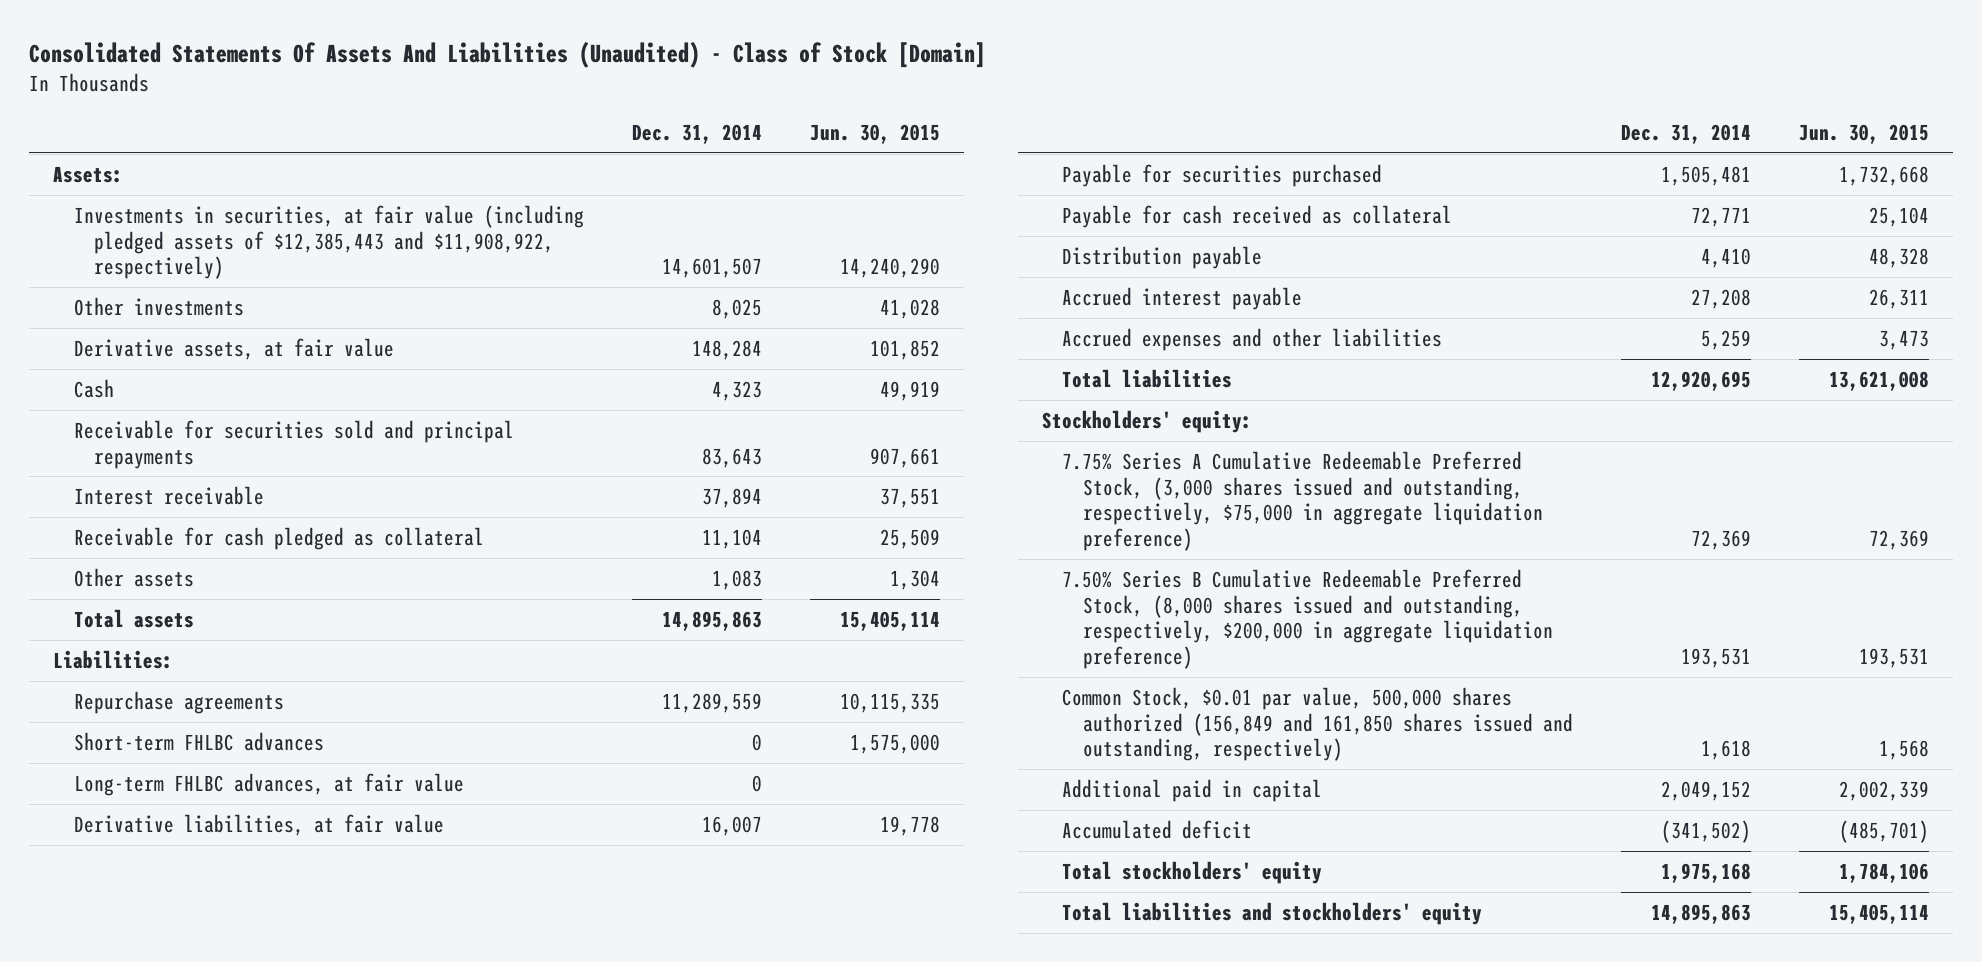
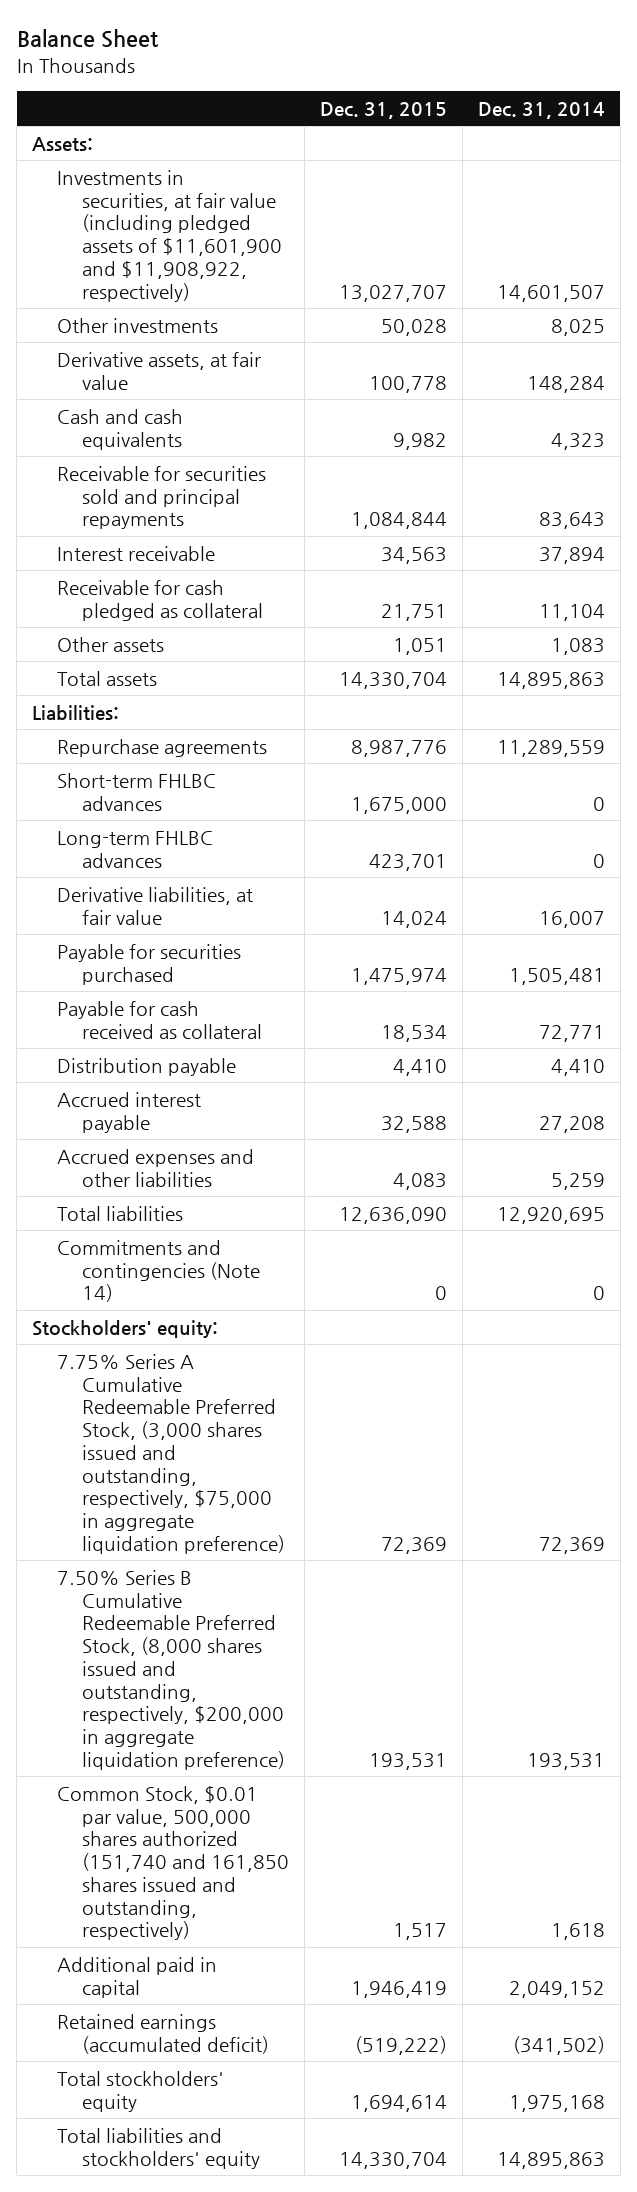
- Consolidated Statements Of Assets And Liabilities (Unaudited) - Class of Stock [Domain]
+ Balance Sheet
- | Dec. 31, 2014 | Jun. 30, 2015
+ | Dec. 31, 2015 | Dec. 31, 2014
- Investments in securities, at fair value (including pledged assets of $12,385,443 and $11,908,922, respectively) | 14,601,507 | 14,240,290
+ Investments in securities, at fair value (including pledged assets of $11,601,900 and $11,908,922, respectively) | 13,027,707 | 14,601,507
- Cash | 4,323 | 49,919
+ Cash and cash equivalents | 9,982 | 4,323
- Long-term FHLBC advances, at fair value | 0 |
+ Long-term FHLBC advances | 423,701 | 0
+ Commitments and contingencies (Note 14) | 0 | 0
- Common Stock, $0.01 par value, 500,000 shares authorized (156,849 and 161,850 shares issued and outstanding, respectively) | 1,618 | 1,568
+ Common Stock, $0.01 par value, 500,000 shares authorized (151,740 and 161,850 shares issued and outstanding, respectively) | 1,517 | 1,618
- Accumulated deficit | (341,502) | (485,701)
+ Retained earnings (accumulated deficit) | (519,222) | (341,502)

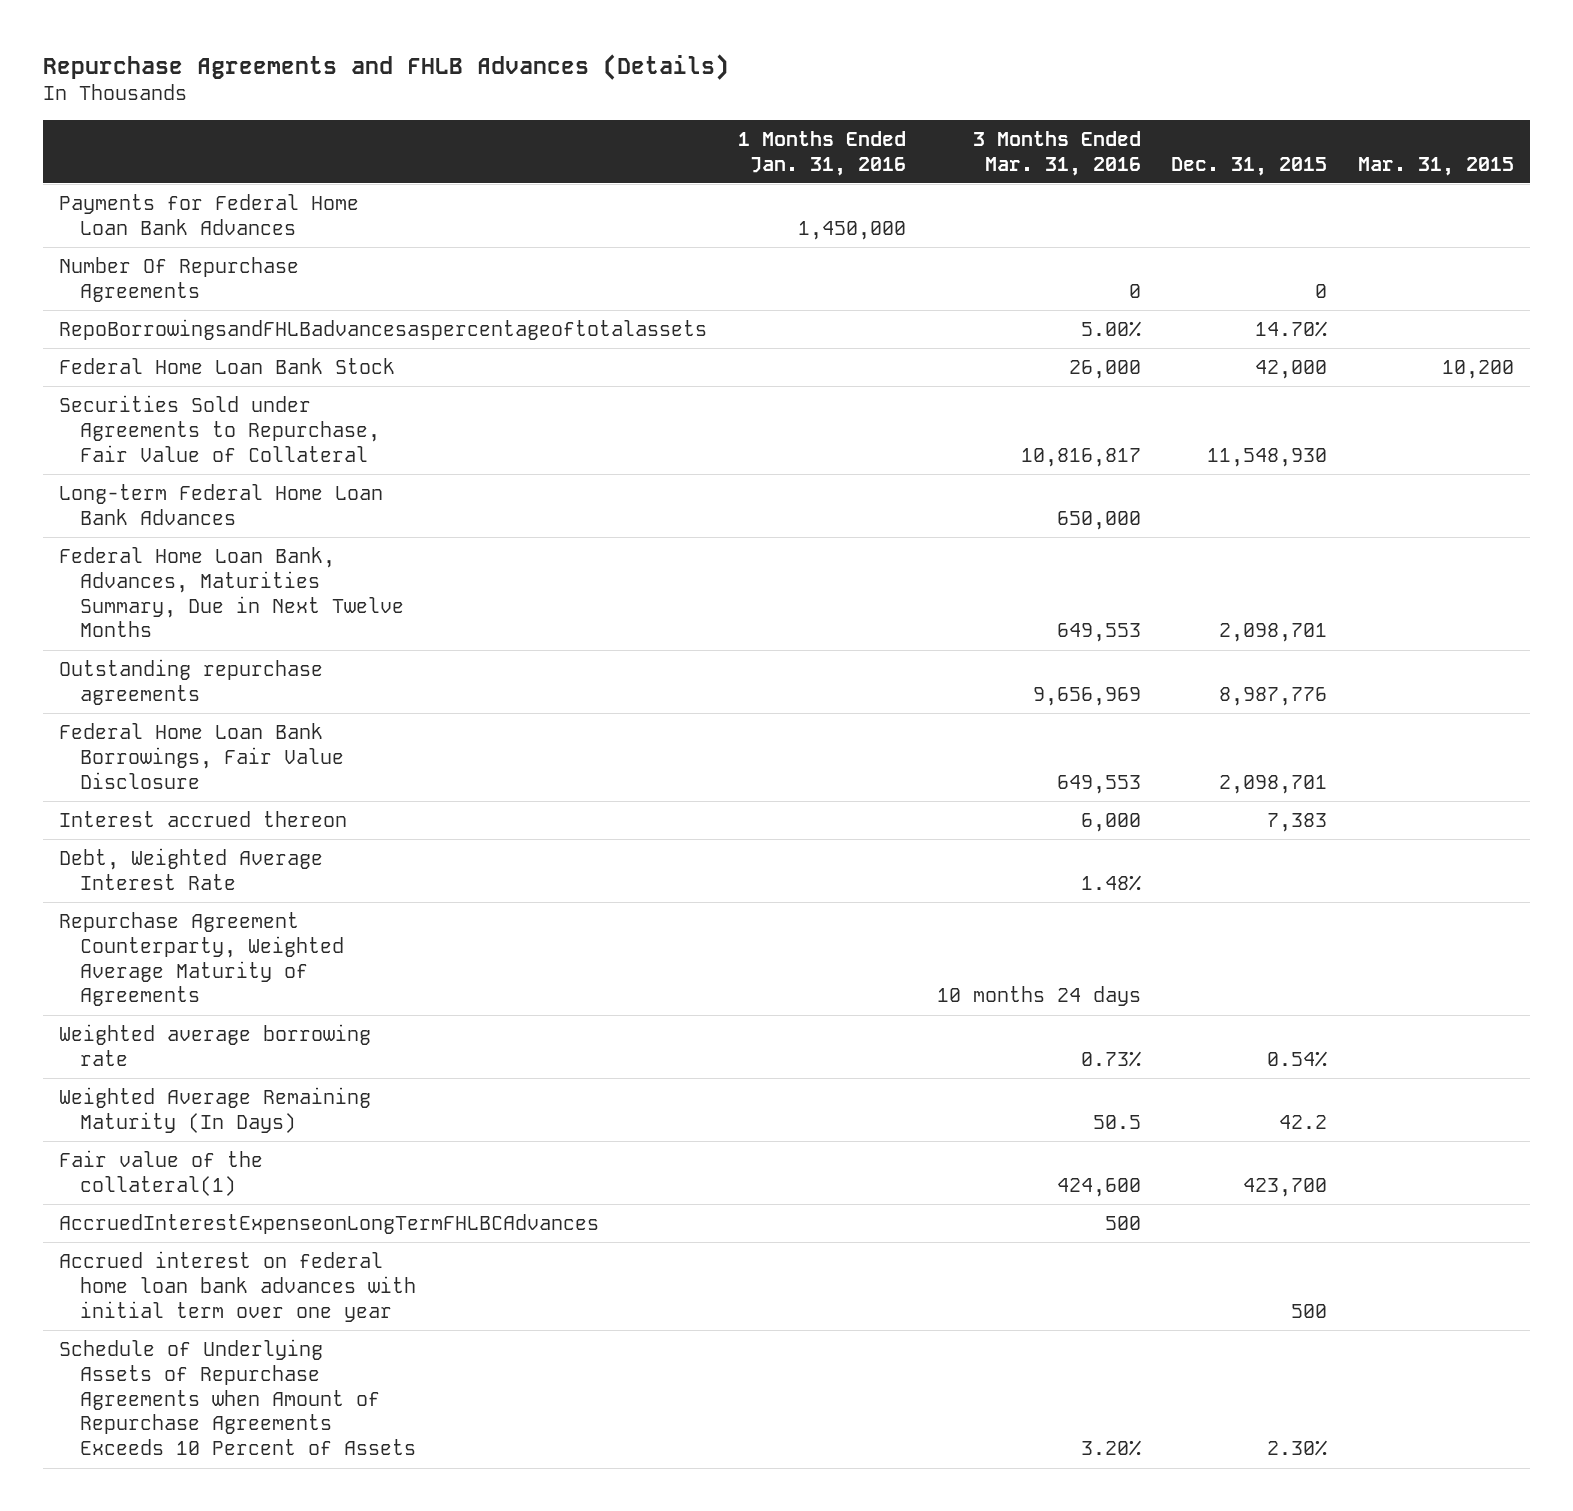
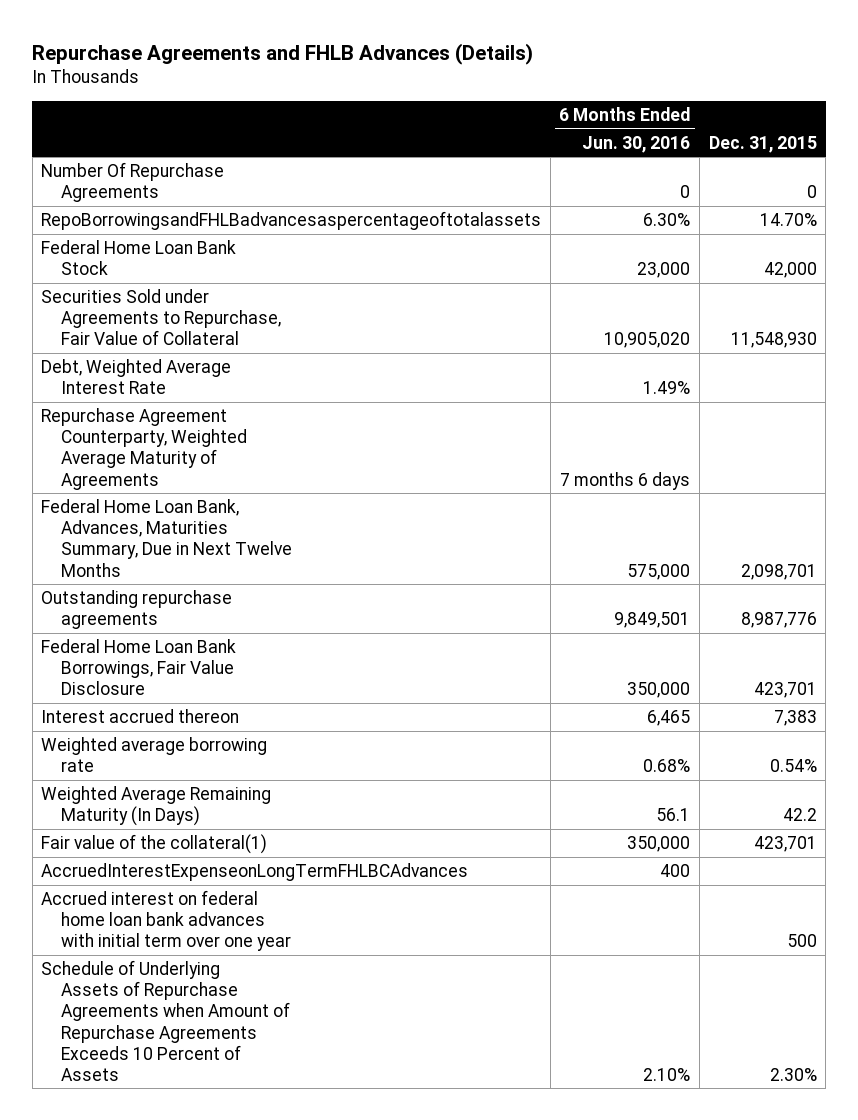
- | 1 Months Ended Jan. 31, 2016 | 3 Months Ended Mar. 31, 2016 | Dec. 31, 2015 | Mar. 31, 2015
+ | 6 Months Ended Jun. 30, 2016 | Dec. 31, 2015
- Payments for Federal Home Loan Bank Advances | 1,450,000 | | |
- Long-term Federal Home Loan Bank Advances | | 650,000 | |
moved up: Debt, Weighted Average Interest Rate | 1.49% |
moved up: Repurchase Agreement Counterparty, Weighted Average Maturity of Agreements | 7 months 6 days |
- Federal Home Loan Bank Borrowings, Fair Value Disclosure | | 649,553 | 2,098,701 |
+ Federal Home Loan Bank Borrowings, Fair Value Disclosure | 350,000 | 423,701
- Fair value of the collateral(1) | | 424,600 | 423,700 |
+ Fair value of the collateral(1) | 350,000 | 423,701

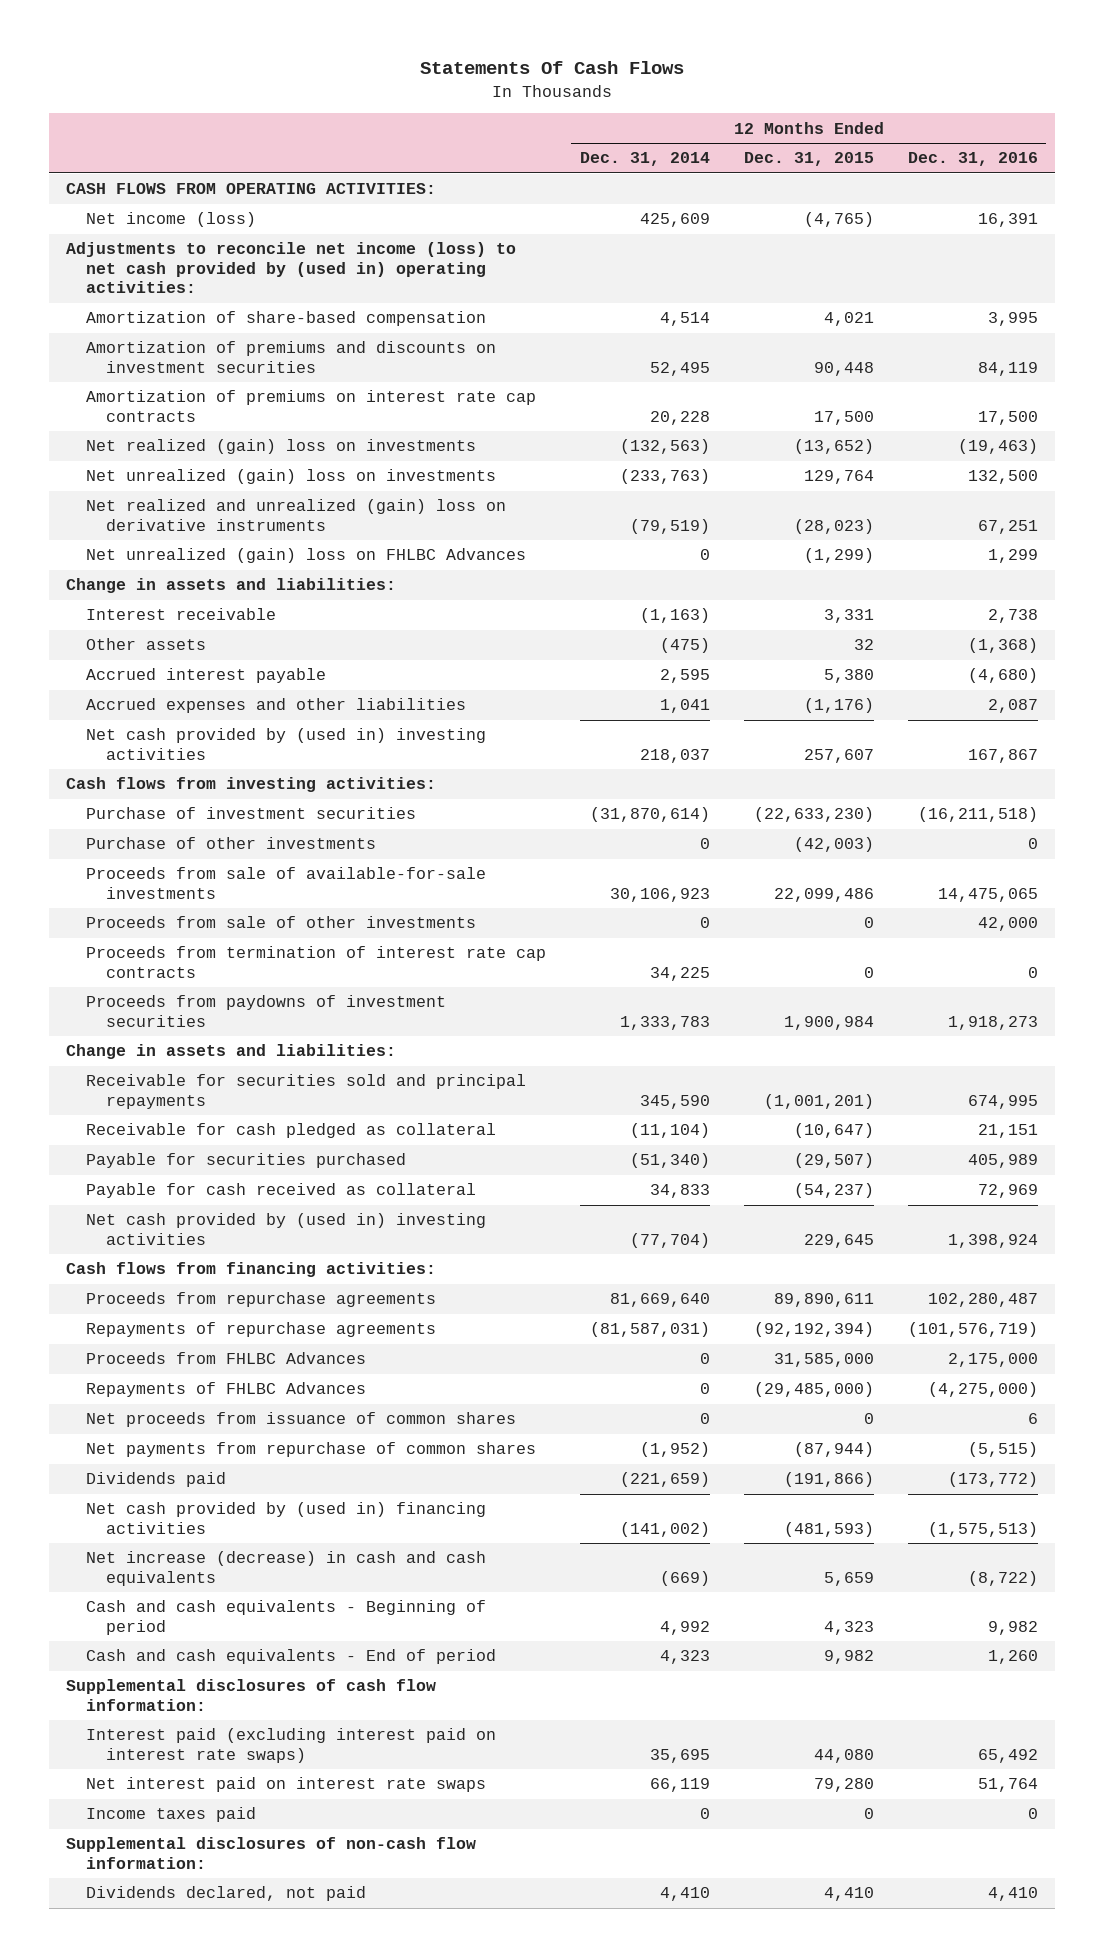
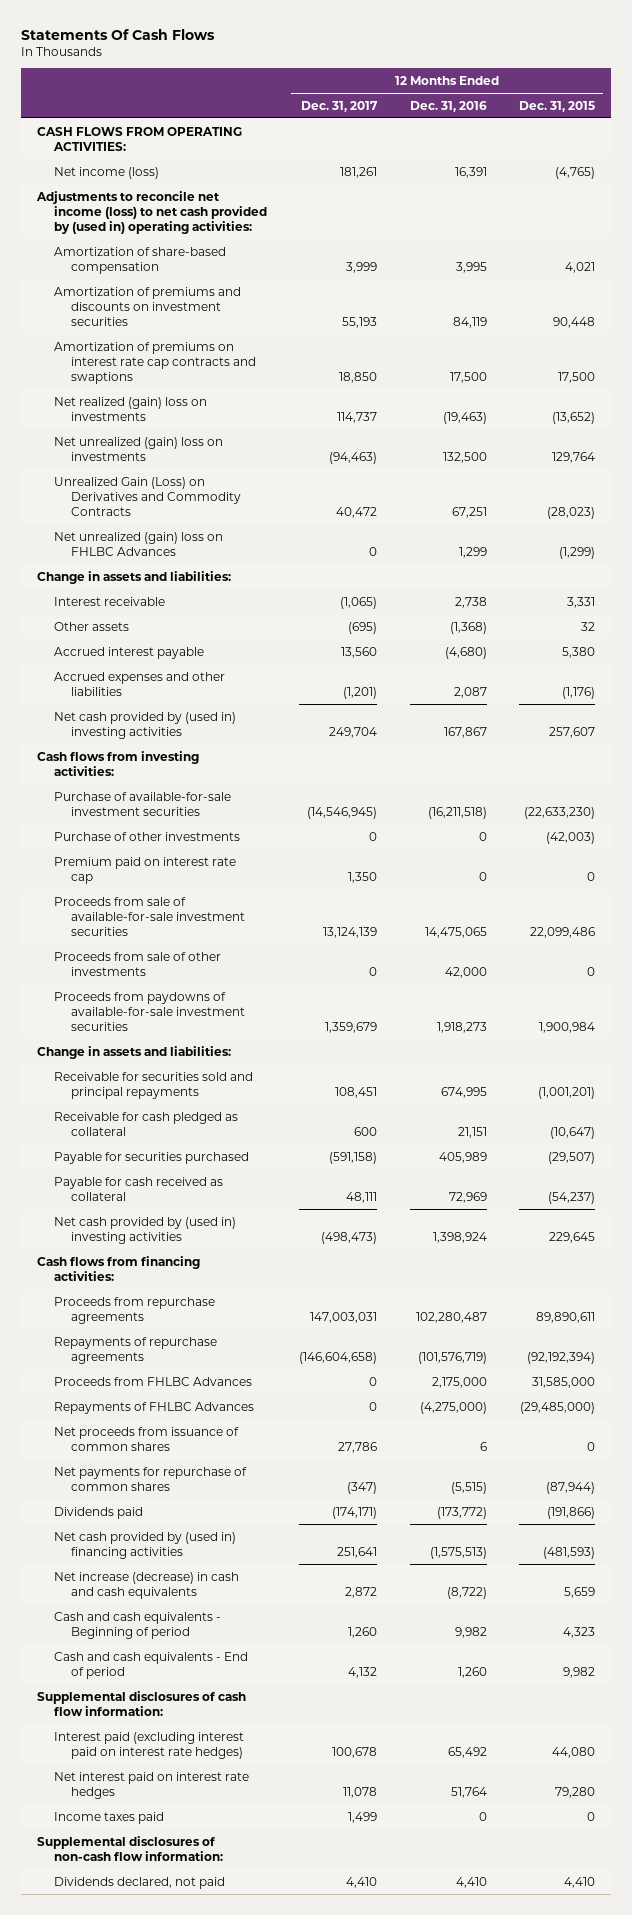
- | 12 Months Ended Dec. 31, 2014 | 12 Months Ended Dec. 31, 2015 | 12 Months Ended Dec. 31, 2016
+ | 12 Months Ended Dec. 31, 2017 | 12 Months Ended Dec. 31, 2016 | 12 Months Ended Dec. 31, 2015
- Amortization of premiums on interest rate cap contracts | 20,228 | 17,500 | 17,500
+ Amortization of premiums on interest rate cap contracts and swaptions | 18,850 | 17,500 | 17,500
- Net realized and unrealized (gain) loss on derivative instruments | (79,519) | (28,023) | 67,251
+ Unrealized Gain (Loss) on Derivatives and Commodity Contracts | 40,472 | 67,251 | (28,023)
- Purchase of investment securities | (31,870,614) | (22,633,230) | (16,211,518)
+ Purchase of available-for-sale investment securities | (14,546,945) | (16,211,518) | (22,633,230)
- Proceeds from sale of available-for-sale investments | 30,106,923 | 22,099,486 | 14,475,065
+ Premium paid on interest rate cap | 1,350 | 0 | 0
+ Proceeds from sale of available-for-sale investment securities | 13,124,139 | 14,475,065 | 22,099,486
- Proceeds from termination of interest rate cap contracts | 34,225 | 0 | 0
- Proceeds from paydowns of investment securities | 1,333,783 | 1,900,984 | 1,918,273
+ Proceeds from paydowns of available-for-sale investment securities | 1,359,679 | 1,918,273 | 1,900,984
- Net payments from repurchase of common shares | (1,952) | (87,944) | (5,515)
+ Net payments for repurchase of common shares | (347) | (5,515) | (87,944)
- Interest paid (excluding interest paid on interest rate swaps) | 35,695 | 44,080 | 65,492
- Net interest paid on interest rate swaps | 66,119 | 79,280 | 51,764
+ Interest paid (excluding interest paid on interest rate hedges) | 100,678 | 65,492 | 44,080
+ Net interest paid on interest rate hedges | 11,078 | 51,764 | 79,280

